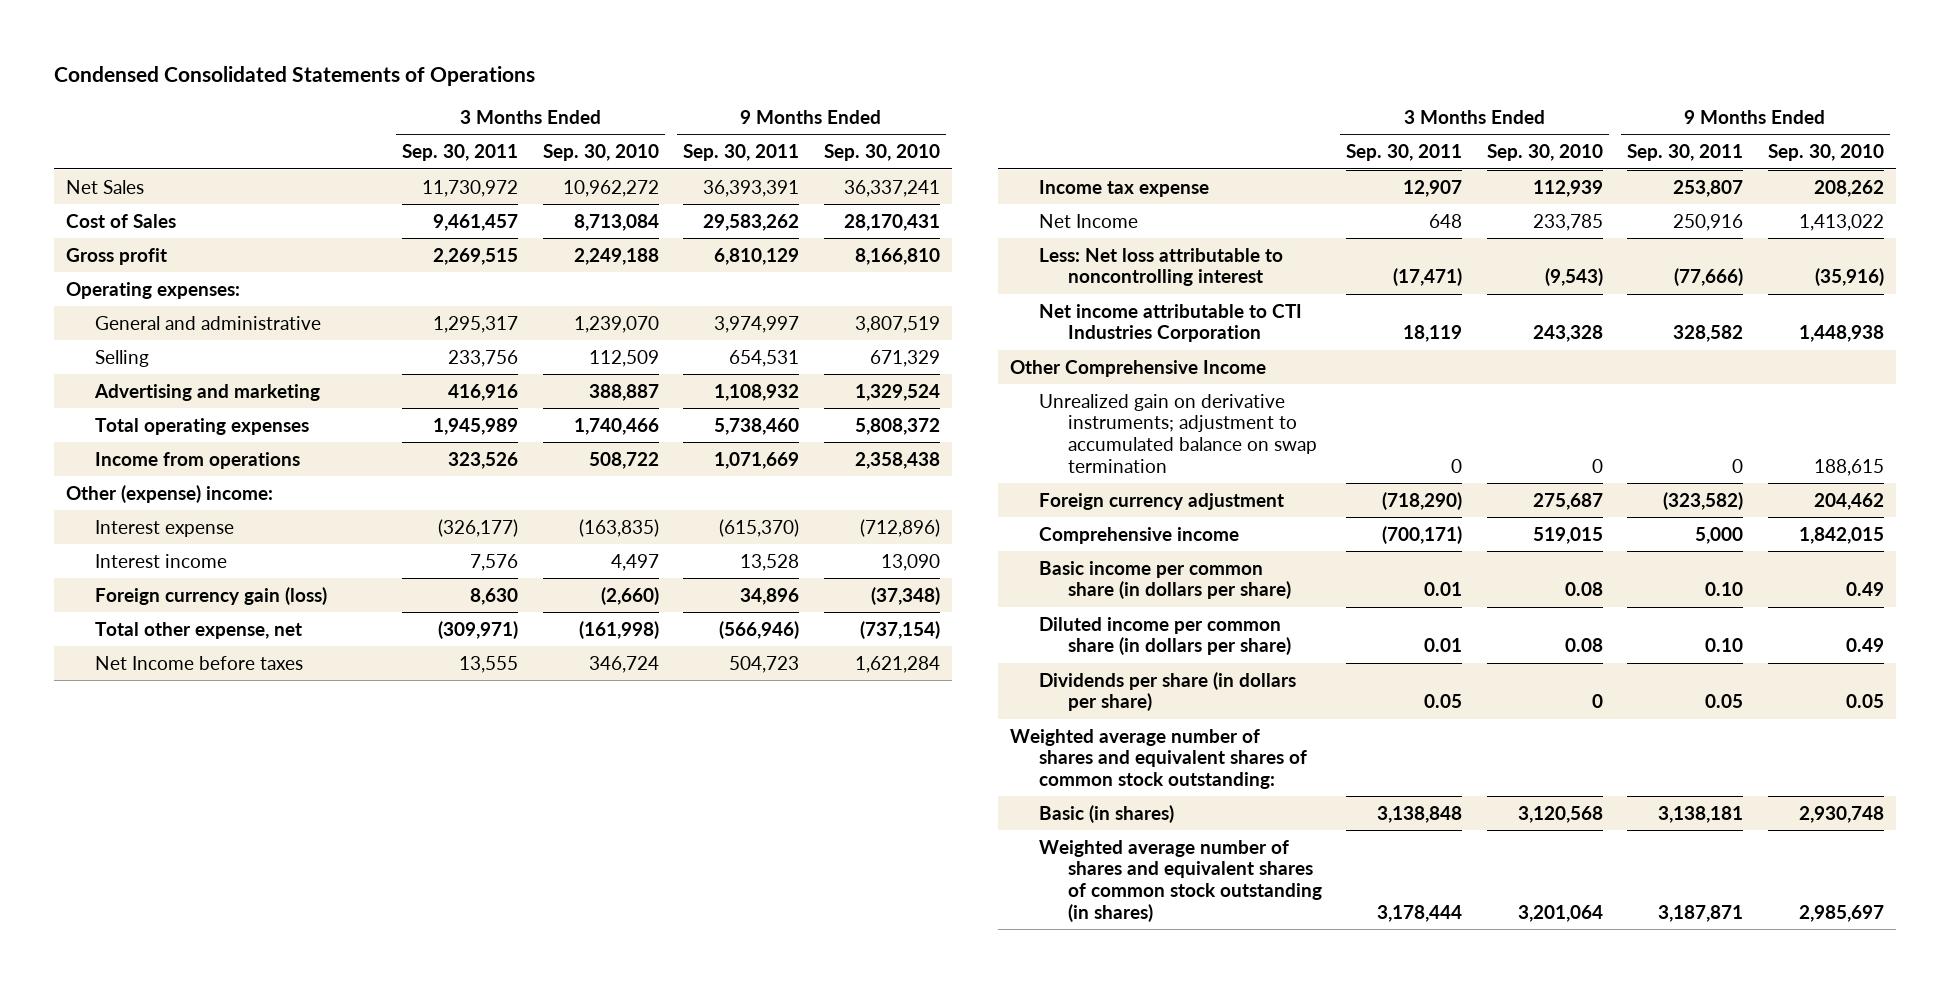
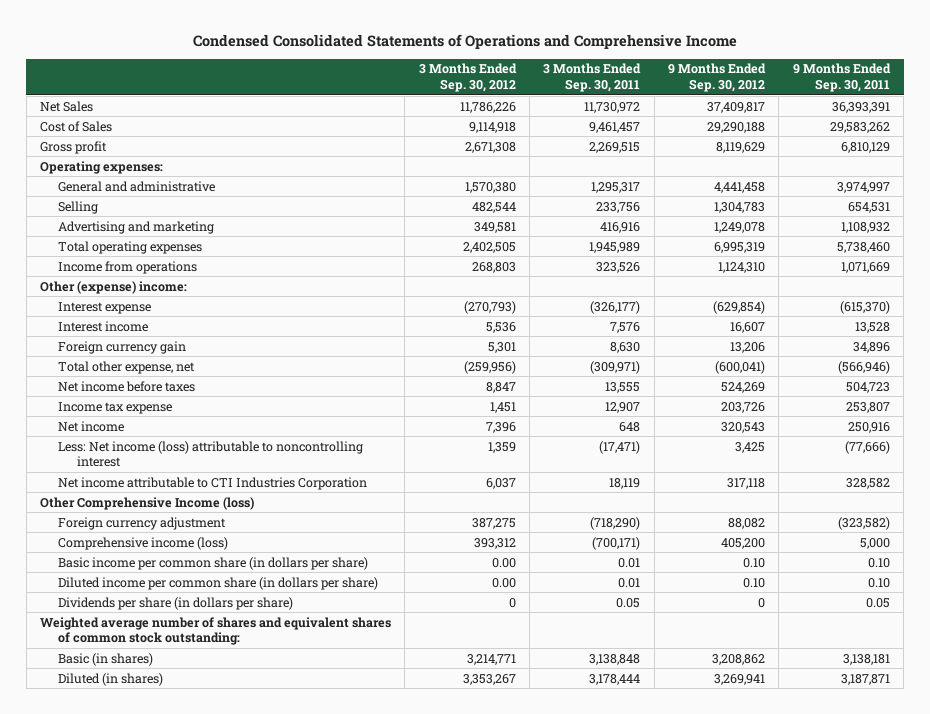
- Condensed Consolidated Statements of Operations
+ Condensed Consolidated Statements of Operations and Comprehensive Income
- | 3 Months Ended Sep. 30, 2011 | 3 Months Ended Sep. 30, 2010 | 9 Months Ended Sep. 30, 2011 | 9 Months Ended Sep. 30, 2010
+ | 3 Months Ended Sep. 30, 2012 | 3 Months Ended Sep. 30, 2011 | 9 Months Ended Sep. 30, 2012 | 9 Months Ended Sep. 30, 2011
- Foreign currency gain (loss) | 8,630 | (2,660) | 34,896 | (37,348)
+ Foreign currency gain | 5,301 | 8,630 | 13,206 | 34,896
- Net Income before taxes | 13,555 | 346,724 | 504,723 | 1,621,284
+ Net income before taxes | 8,847 | 13,555 | 524,269 | 504,723
- Net Income | 648 | 233,785 | 250,916 | 1,413,022
- Less: Net loss attributable to noncontrolling interest | (17,471) | (9,543) | (77,666) | (35,916)
+ Net income | 7,396 | 648 | 320,543 | 250,916
+ Less: Net income (loss) attributable to noncontrolling interest | 1,359 | (17,471) | 3,425 | (77,666)
- Other Comprehensive Income
- Unrealized gain on derivative instruments; adjustment to accumulated balance on swap termination | 0 | 0 | 0 | 188,615
+ Other Comprehensive Income (loss)
- Comprehensive income | (700,171) | 519,015 | 5,000 | 1,842,015
+ Comprehensive income (loss) | 393,312 | (700,171) | 405,200 | 5,000
- Weighted average number of shares and equivalent shares of common stock outstanding (in shares) | 3,178,444 | 3,201,064 | 3,187,871 | 2,985,697
+ Diluted (in shares) | 3,353,267 | 3,178,444 | 3,269,941 | 3,187,871

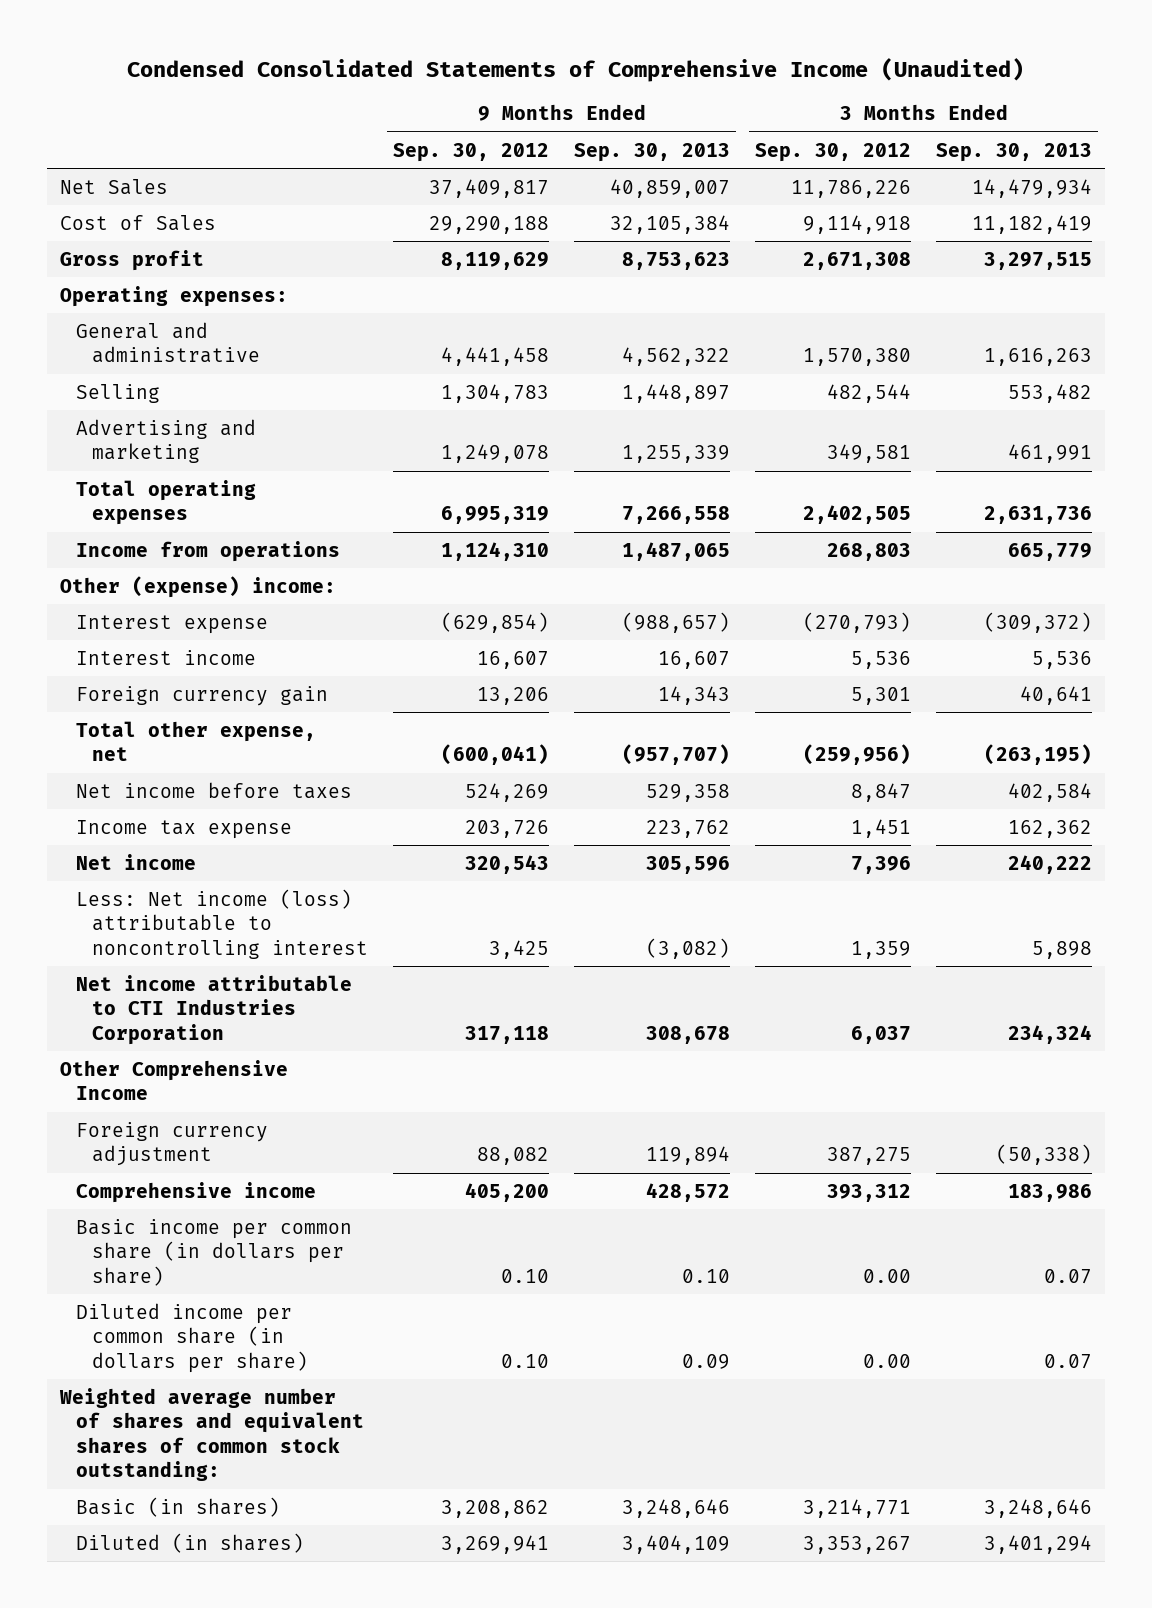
- Condensed Consolidated Statements of Operations and Comprehensive Income
+ Condensed Consolidated Statements of Comprehensive Income (Unaudited)
- | 3 Months Ended Sep. 30, 2012 | 3 Months Ended Sep. 30, 2011 | 9 Months Ended Sep. 30, 2012 | 9 Months Ended Sep. 30, 2011
+ | 9 Months Ended Sep. 30, 2012 | 9 Months Ended Sep. 30, 2013 | 3 Months Ended Sep. 30, 2012 | 3 Months Ended Sep. 30, 2013
- Other Comprehensive Income (loss)
+ Other Comprehensive Income
- Comprehensive income (loss) | 393,312 | (700,171) | 405,200 | 5,000
+ Comprehensive income | 405,200 | 428,572 | 393,312 | 183,986
- Dividends per share (in dollars per share) | 0 | 0.05 | 0 | 0.05

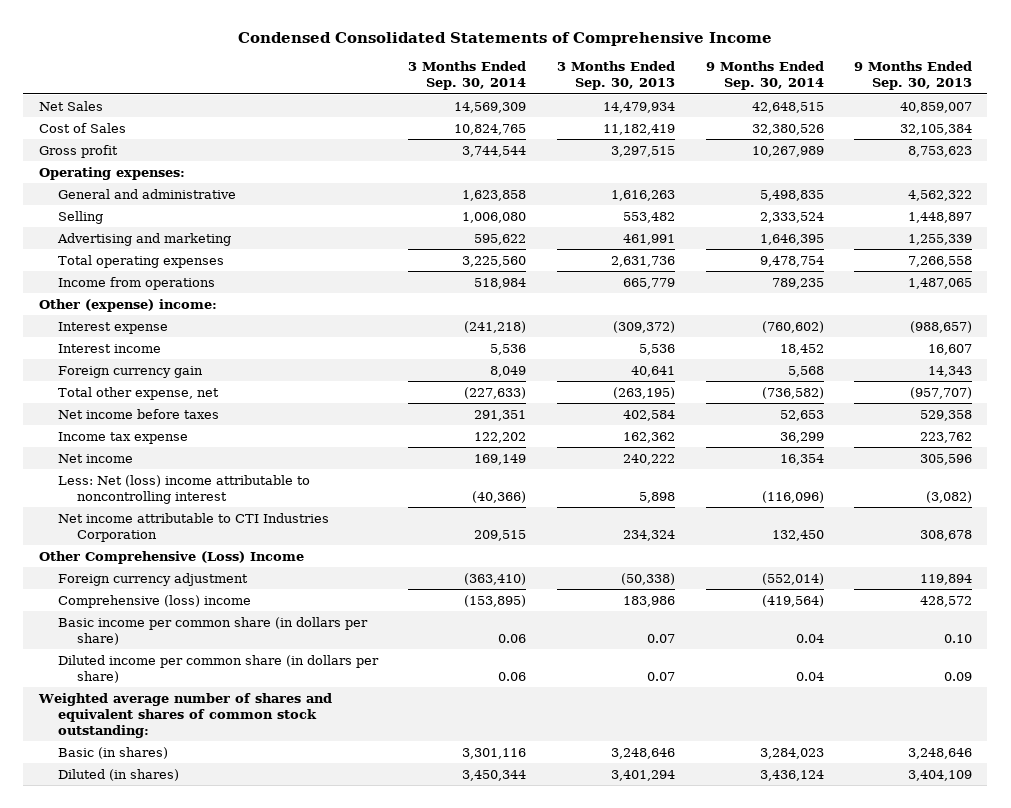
- Condensed Consolidated Statements of Comprehensive Income (Unaudited)
+ Condensed Consolidated Statements of Comprehensive Income
- | 9 Months Ended Sep. 30, 2012 | 9 Months Ended Sep. 30, 2013 | 3 Months Ended Sep. 30, 2012 | 3 Months Ended Sep. 30, 2013
+ | 3 Months Ended Sep. 30, 2014 | 3 Months Ended Sep. 30, 2013 | 9 Months Ended Sep. 30, 2014 | 9 Months Ended Sep. 30, 2013
- Less: Net income (loss) attributable to noncontrolling interest | 3,425 | (3,082) | 1,359 | 5,898
+ Less: Net (loss) income attributable to noncontrolling interest | (40,366) | 5,898 | (116,096) | (3,082)
- Other Comprehensive Income
+ Other Comprehensive (Loss) Income
- Comprehensive income | 405,200 | 428,572 | 393,312 | 183,986
+ Comprehensive (loss) income | (153,895) | 183,986 | (419,564) | 428,572

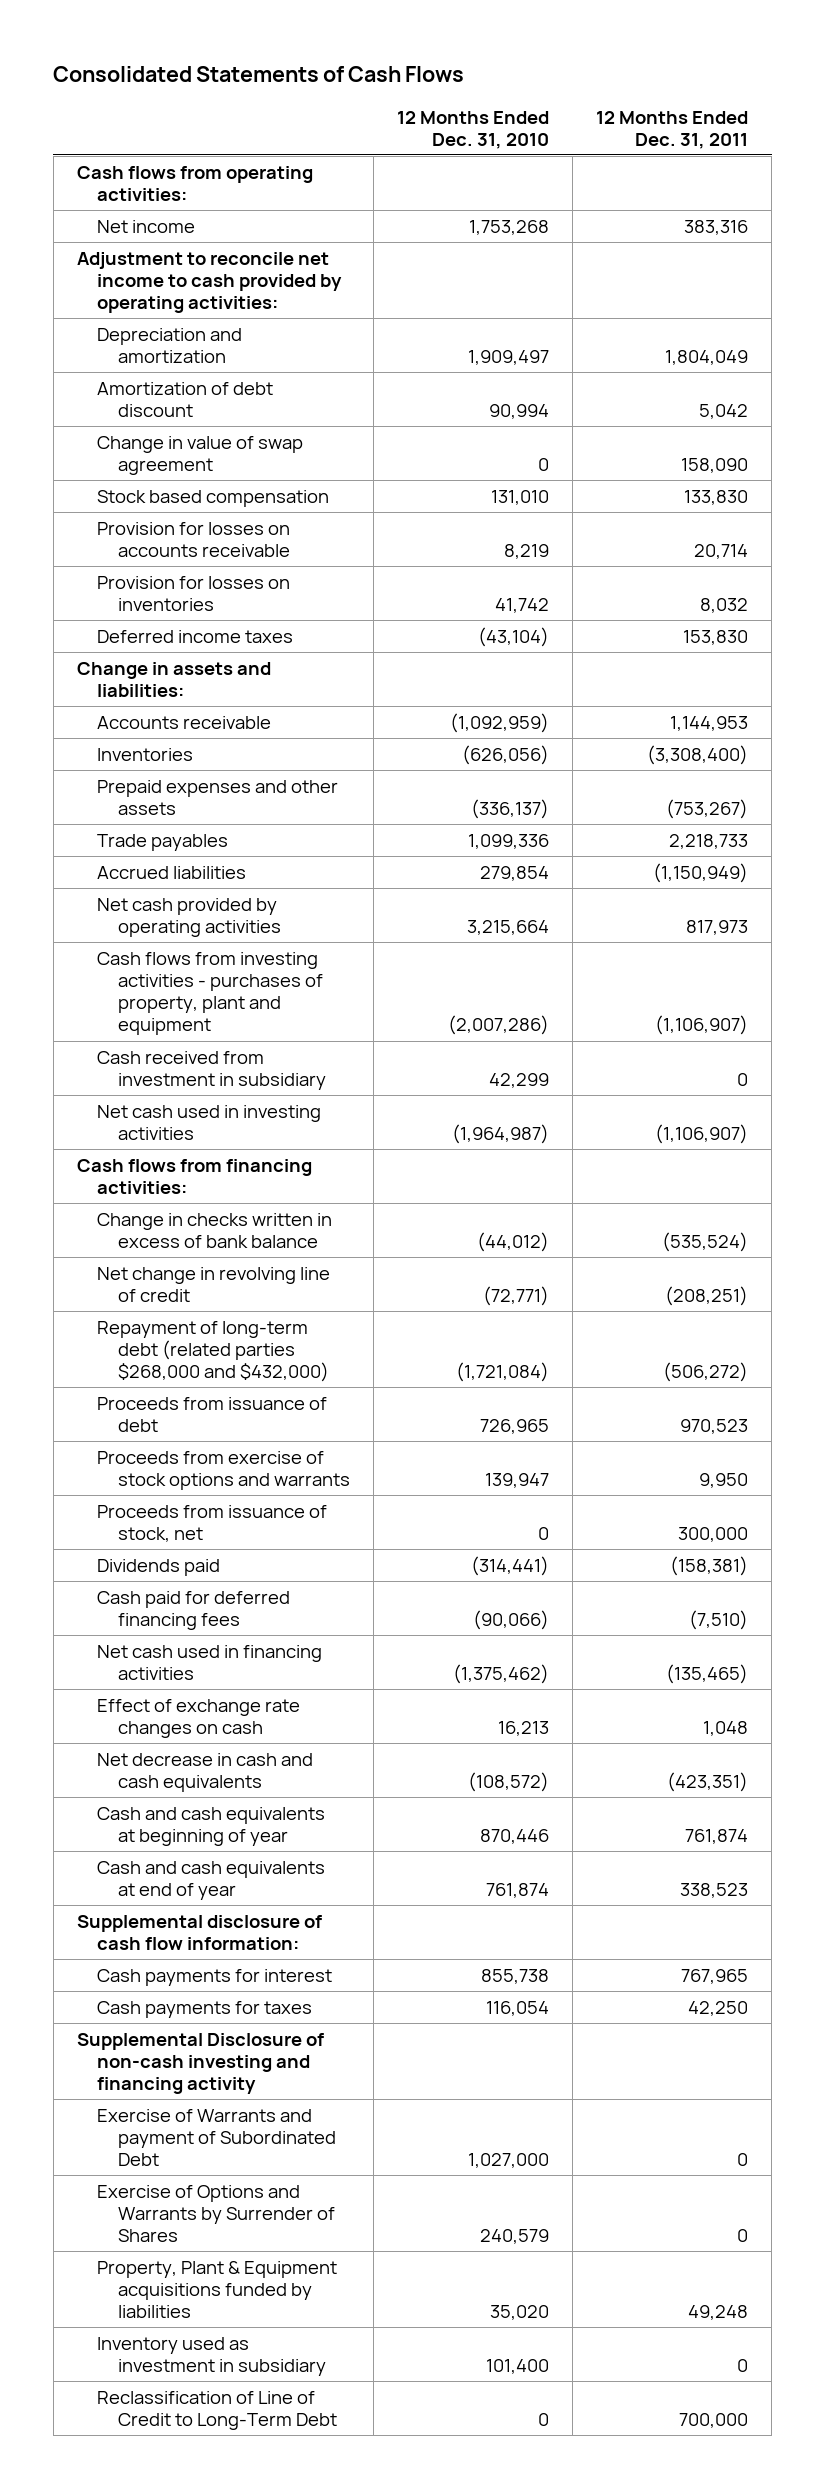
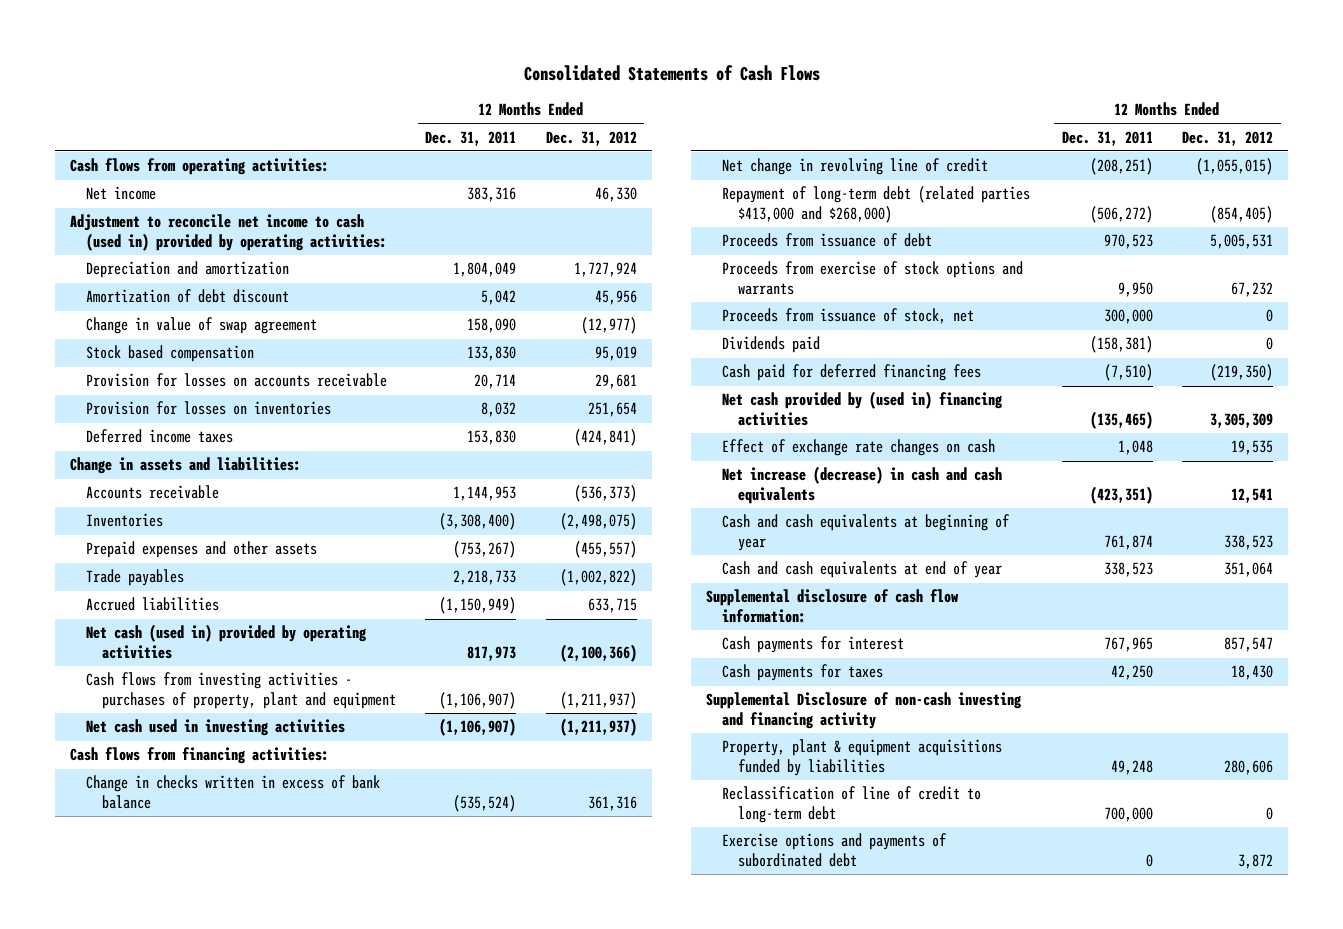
- | 12 Months Ended Dec. 31, 2010 | 12 Months Ended Dec. 31, 2011
+ | 12 Months Ended Dec. 31, 2011 | 12 Months Ended Dec. 31, 2012
- Adjustment to reconcile net income to cash provided by operating activities:
+ Adjustment to reconcile net income to cash (used in) provided by operating activities:
- Net cash provided by operating activities | 3,215,664 | 817,973
+ Net cash (used in) provided by operating activities | 817,973 | (2,100,366)
- Cash received from investment in subsidiary | 42,299 | 0
- Repayment of long-term debt (related parties $268,000 and $432,000) | (1,721,084) | (506,272)
+ Repayment of long-term debt (related parties $413,000 and $268,000) | (506,272) | (854,405)
- Net cash used in financing activities | (1,375,462) | (135,465)
+ Net cash provided by (used in) financing activities | (135,465) | 3,305,309
- Net decrease in cash and cash equivalents | (108,572) | (423,351)
+ Net increase (decrease) in cash and cash equivalents | (423,351) | 12,541
- Exercise of Warrants and payment of Subordinated Debt | 1,027,000 | 0
- Exercise of Options and Warrants by Surrender of Shares | 240,579 | 0
- Property, Plant & Equipment acquisitions funded by liabilities | 35,020 | 49,248
- Inventory used as investment in subsidiary | 101,400 | 0
- Reclassification of Line of Credit to Long-Term Debt | 0 | 700,000
+ Property, plant & equipment acquisitions funded by liabilities | 49,248 | 280,606
+ Reclassification of line of credit to long-term debt | 700,000 | 0
+ Exercise options and payments of subordinated debt | 0 | 3,872

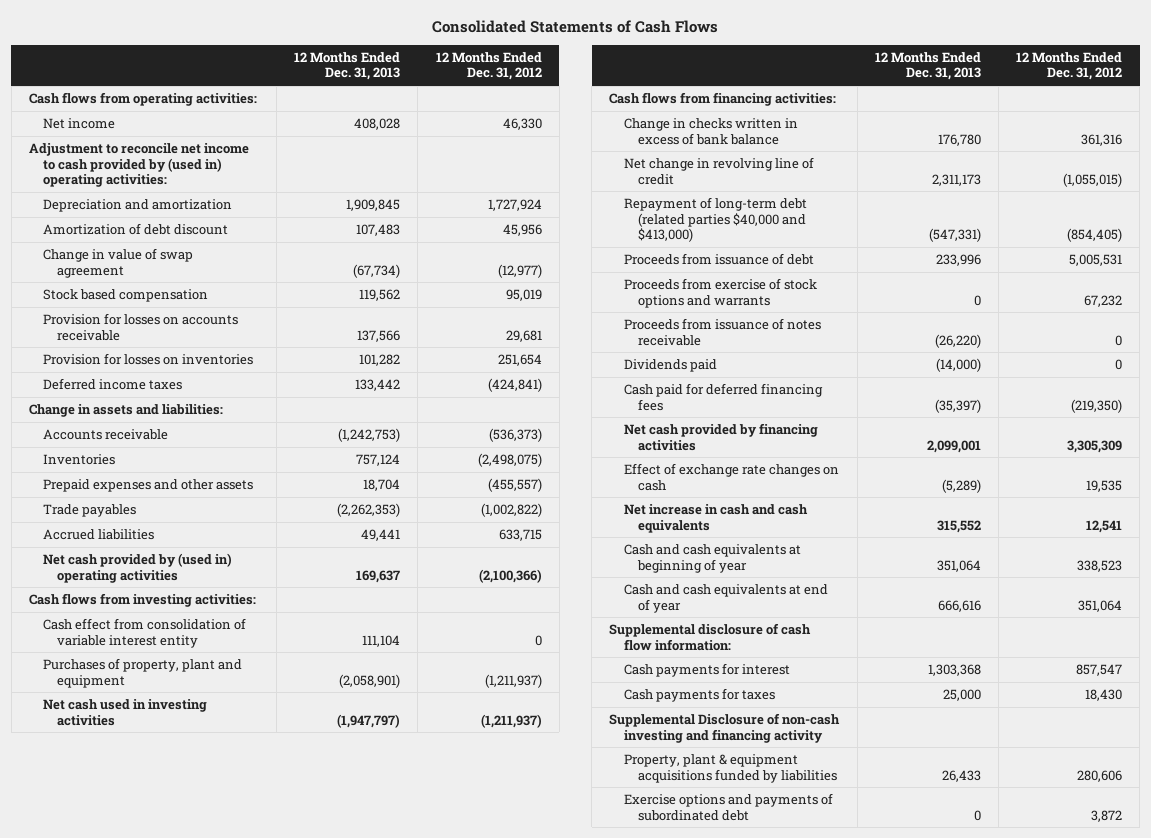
- | 12 Months Ended Dec. 31, 2011 | 12 Months Ended Dec. 31, 2012
+ | 12 Months Ended Dec. 31, 2013 | 12 Months Ended Dec. 31, 2012
- Adjustment to reconcile net income to cash (used in) provided by operating activities:
+ Adjustment to reconcile net income to cash provided by (used in) operating activities:
- Net cash (used in) provided by operating activities | 817,973 | (2,100,366)
- Cash flows from investing activities - purchases of property, plant and equipment | (1,106,907) | (1,211,937)
+ Net cash provided by (used in) operating activities | 169,637 | (2,100,366)
+ Cash flows from investing activities:
+ Cash effect from consolidation of variable interest entity | 111,104 | 0
+ Purchases of property, plant and equipment | (2,058,901) | (1,211,937)
- Repayment of long-term debt (related parties $413,000 and $268,000) | (506,272) | (854,405)
+ Repayment of long-term debt (related parties $40,000 and $413,000) | (547,331) | (854,405)
- Proceeds from issuance of stock, net | 300,000 | 0
+ Proceeds from issuance of notes receivable | (26,220) | 0
- Net cash provided by (used in) financing activities | (135,465) | 3,305,309
+ Net cash provided by financing activities | 2,099,001 | 3,305,309
- Net increase (decrease) in cash and cash equivalents | (423,351) | 12,541
+ Net increase in cash and cash equivalents | 315,552 | 12,541
- Reclassification of line of credit to long-term debt | 700,000 | 0

